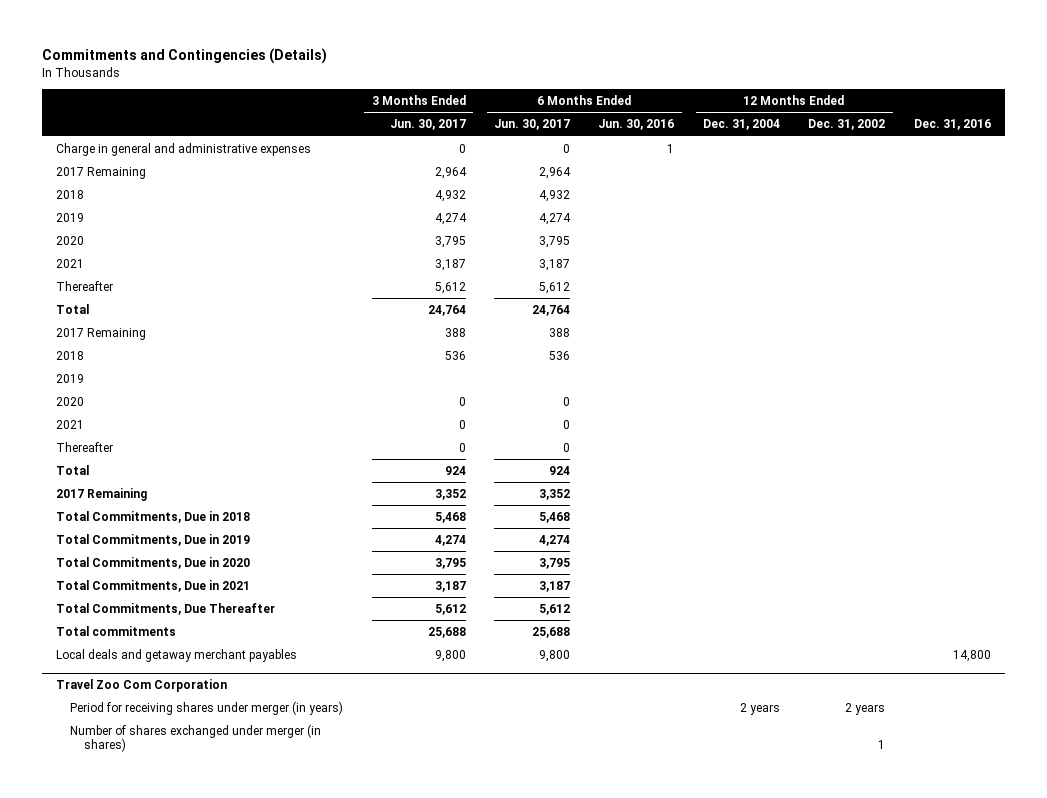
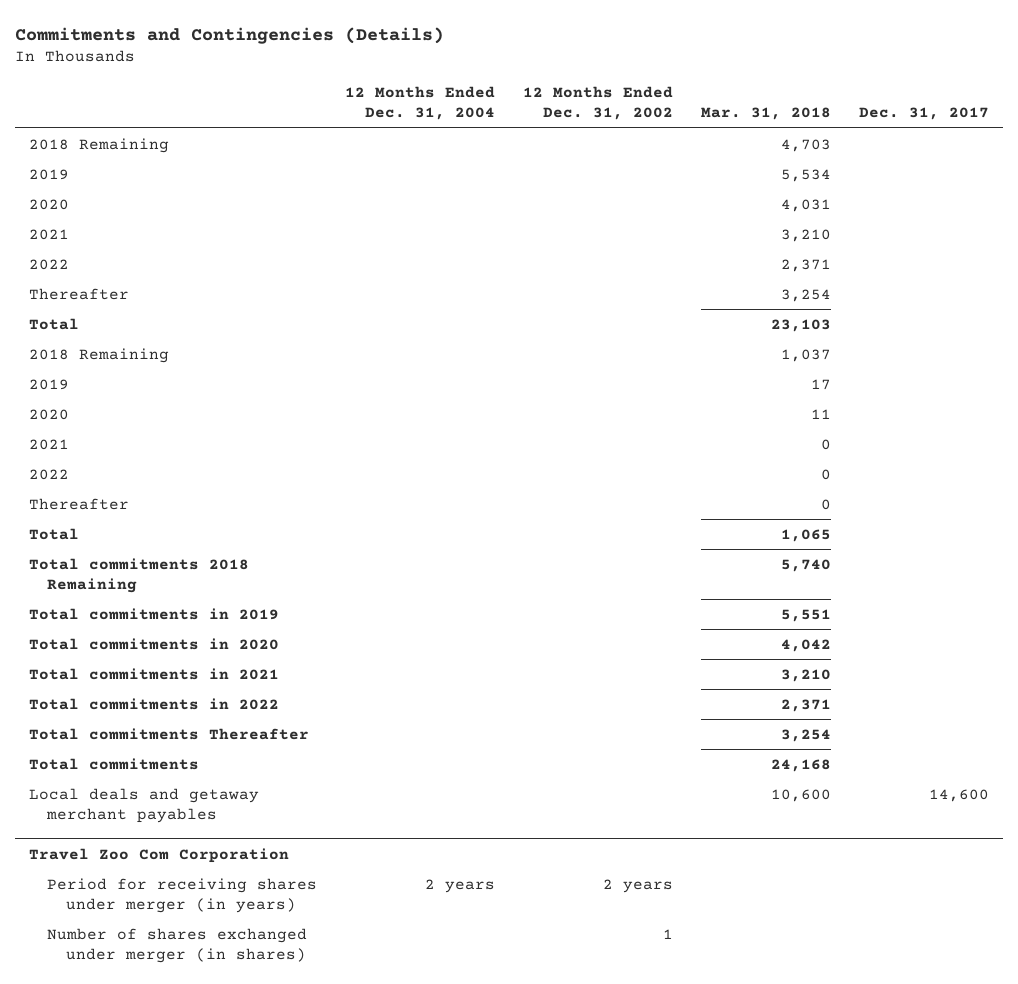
- | 3 Months Ended Jun. 30, 2017 | 6 Months Ended Jun. 30, 2017 | 6 Months Ended Jun. 30, 2016 | 12 Months Ended Dec. 31, 2004 | 12 Months Ended Dec. 31, 2002 | Dec. 31, 2016
+ | 12 Months Ended Dec. 31, 2004 | 12 Months Ended Dec. 31, 2002 | Mar. 31, 2018 | Dec. 31, 2017
- Charge in general and administrative expenses | 0 | 0 | 1 | | |
- 2017 Remaining | 2,964 | 2,964 | | | |
- 2018 | 4,932 | 4,932 | | | |
+ 2018 Remaining | | | 4,703 |
+ 2022 | | | 2,371 |
- 2017 Remaining | 388 | 388 | | | |
- 2018 | 536 | 536 | | | |
+ 2018 Remaining | | | 1,037 |
+ 2022 | | | 0 |
- 2017 Remaining | 3,352 | 3,352 | | | |
- Total Commitments, Due in 2018 | 5,468 | 5,468 | | | |
- Total Commitments, Due in 2019 | 4,274 | 4,274 | | | |
- Total Commitments, Due in 2020 | 3,795 | 3,795 | | | |
- Total Commitments, Due in 2021 | 3,187 | 3,187 | | | |
- Total Commitments, Due Thereafter | 5,612 | 5,612 | | | |
+ Total commitments 2018 Remaining | | | 5,740 |
+ Total commitments in 2019 | | | 5,551 |
+ Total commitments in 2020 | | | 4,042 |
+ Total commitments in 2021 | | | 3,210 |
+ Total commitments in 2022 | | | 2,371 |
+ Total commitments Thereafter | | | 3,254 |

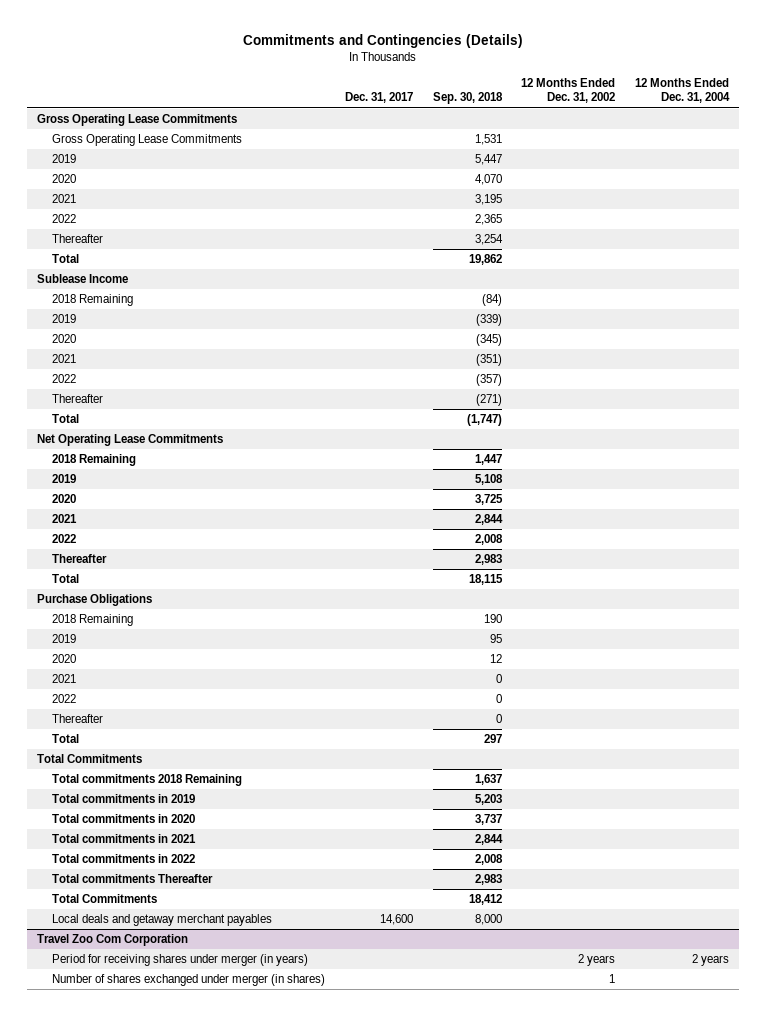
- | 12 Months Ended Dec. 31, 2004 | 12 Months Ended Dec. 31, 2002 | Mar. 31, 2018 | Dec. 31, 2017
+ | Dec. 31, 2017 | Sep. 30, 2018 | 12 Months Ended Dec. 31, 2002 | 12 Months Ended Dec. 31, 2004
+ Gross Operating Lease Commitments
+ Gross Operating Lease Commitments | | 1,531 | |
+ 2019 | | 5,447 | |
+ 2020 | | 4,070 | |
+ 2021 | | 3,195 | |
+ 2022 | | 2,365 | |
+ Thereafter | | 3,254 | |
+ Total | | 19,862 | |
+ Sublease Income
+ Net Operating Lease Commitments
+ Purchase Obligations
+ 2018 Remaining | | 190 | |
+ 2019 | | 95 | |
+ 2020 | | 12 | |
+ 2021 | | 0 | |
+ 2022 | | 0 | |
+ Thereafter | | 0 | |
+ Total | | 297 | |
+ Total Commitments
- Total commitments | | | 24,168 |
+ Total Commitments | | 18,412 | |

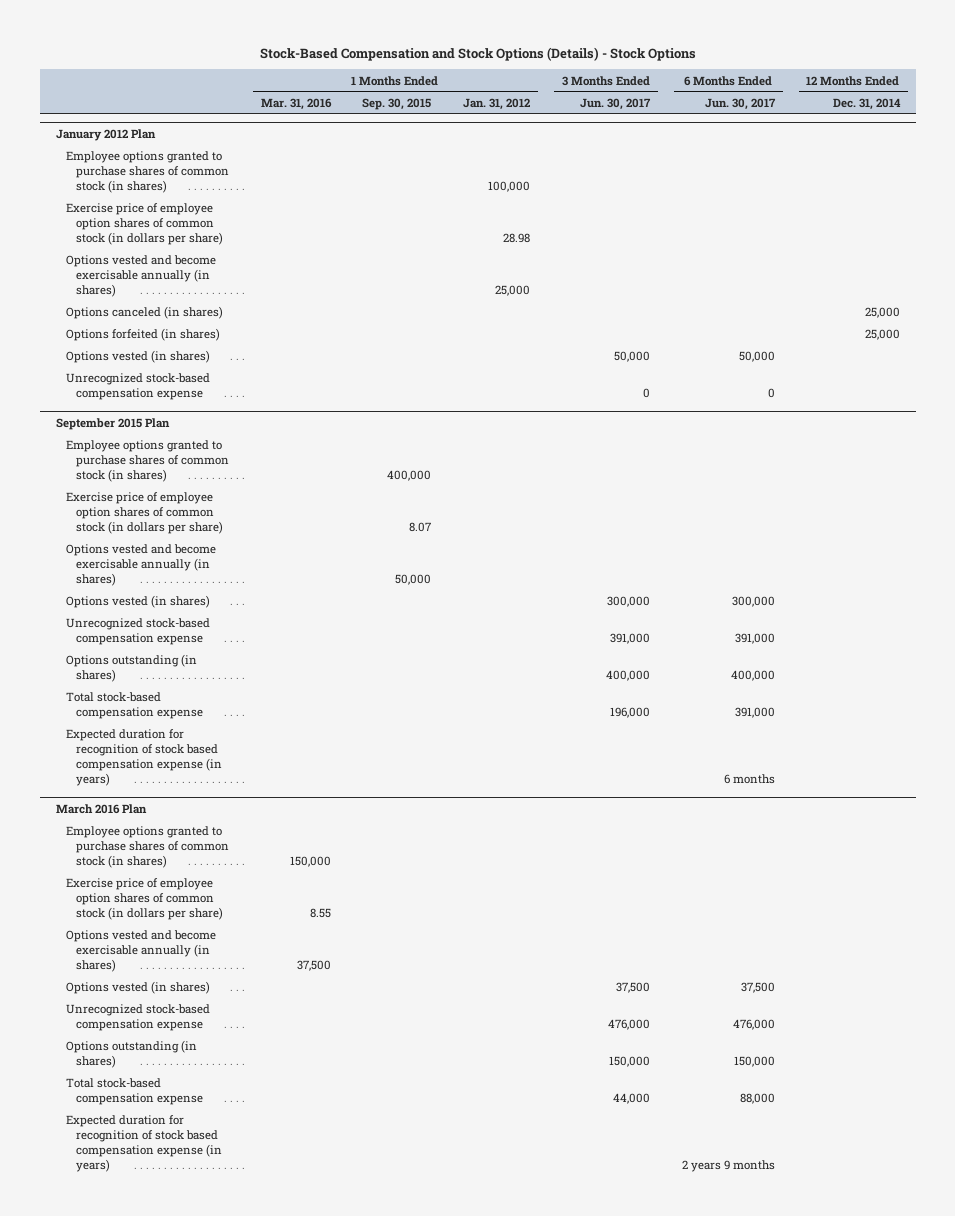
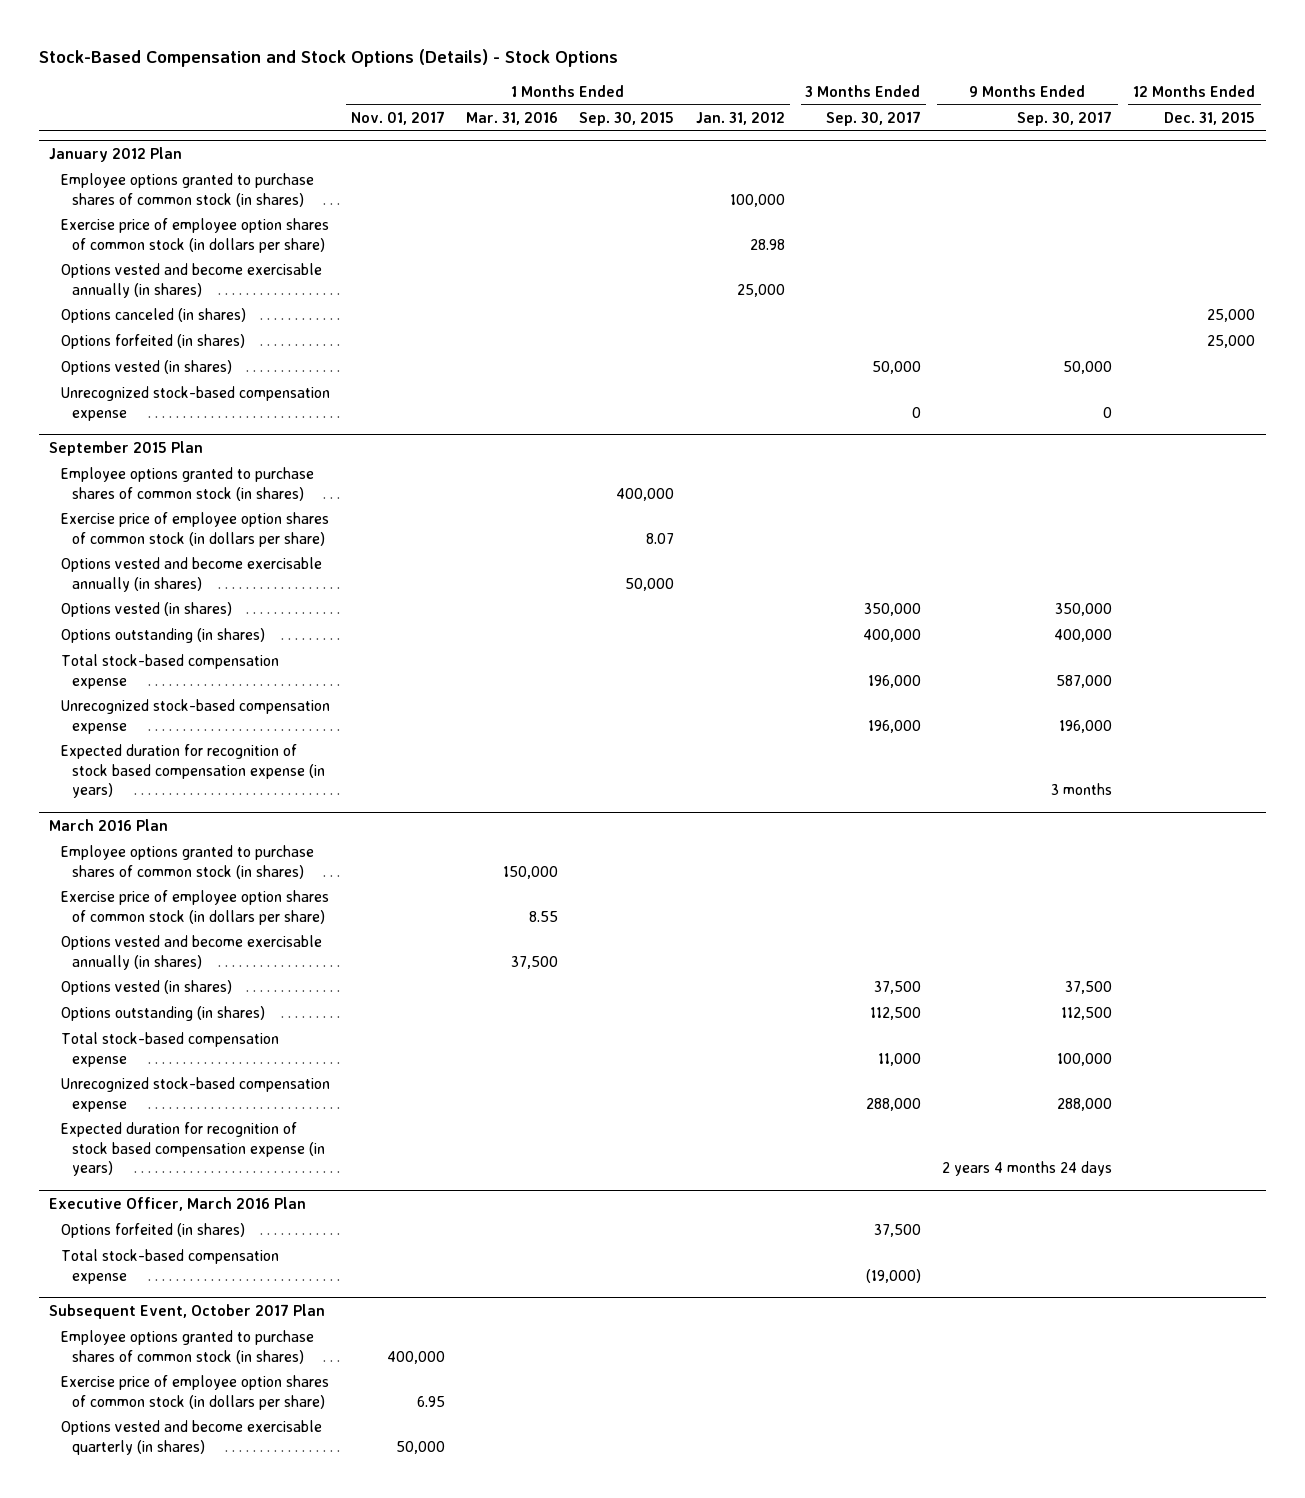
- | 1 Months Ended Mar. 31, 2016 | 1 Months Ended Sep. 30, 2015 | 1 Months Ended Jan. 31, 2012 | 3 Months Ended Jun. 30, 2017 | 6 Months Ended Jun. 30, 2017 | 12 Months Ended Dec. 31, 2014
+ | 1 Months Ended Nov. 01, 2017 | 1 Months Ended Mar. 31, 2016 | 1 Months Ended Sep. 30, 2015 | 1 Months Ended Jan. 31, 2012 | 3 Months Ended Sep. 30, 2017 | 9 Months Ended Sep. 30, 2017 | 12 Months Ended Dec. 31, 2015
@ September 2015 Plan
moved down: Unrecognized stock-based compensation expense | | | | | 196,000 | 196,000 |
@ March 2016 Plan
moved down: Unrecognized stock-based compensation expense | | | | | 288,000 | 288,000 |
+ Executive Officer, March 2016 Plan
+ Options forfeited (in shares) | | | | | 37,500 | |
+ Total stock-based compensation expense | | | | | (19,000) | |
+ Subsequent Event, October 2017 Plan
+ Employee options granted to purchase shares of common stock (in shares) | 400,000 | | | | | |
+ Exercise price of employee option shares of common stock (in dollars per share) | 6.95 | | | | | |
+ Options vested and become exercisable quarterly (in shares) | 50,000 | | | | | |

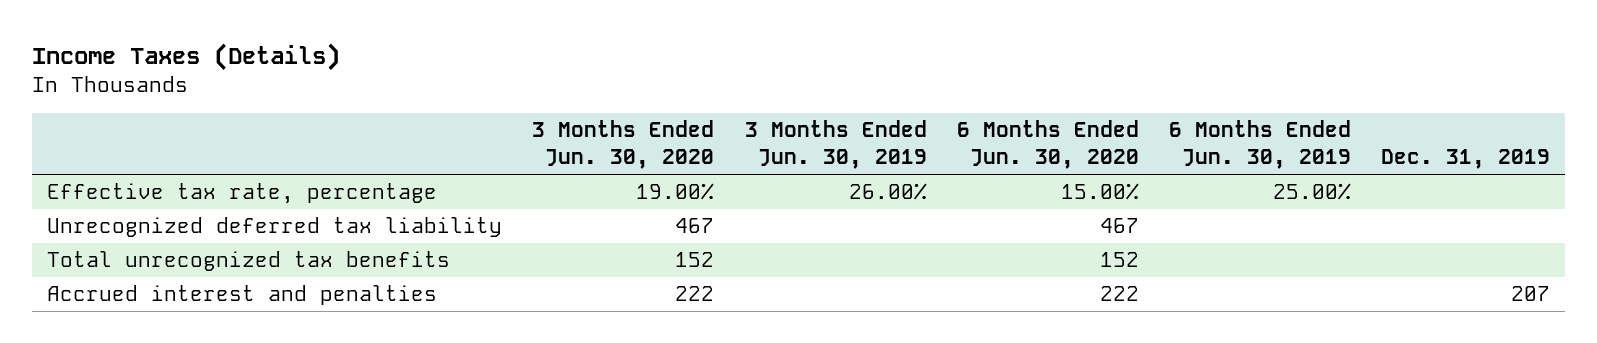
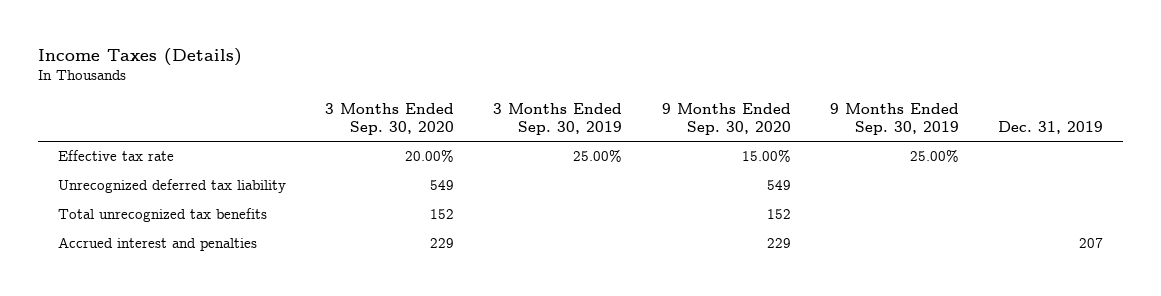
- | 3 Months Ended Jun. 30, 2020 | 3 Months Ended Jun. 30, 2019 | 6 Months Ended Jun. 30, 2020 | 6 Months Ended Jun. 30, 2019 | Dec. 31, 2019
+ | 3 Months Ended Sep. 30, 2020 | 3 Months Ended Sep. 30, 2019 | 9 Months Ended Sep. 30, 2020 | 9 Months Ended Sep. 30, 2019 | Dec. 31, 2019
- Effective tax rate, percentage | 19.00% | 26.00% | 15.00% | 25.00% |
+ Effective tax rate | 20.00% | 25.00% | 15.00% | 25.00% |

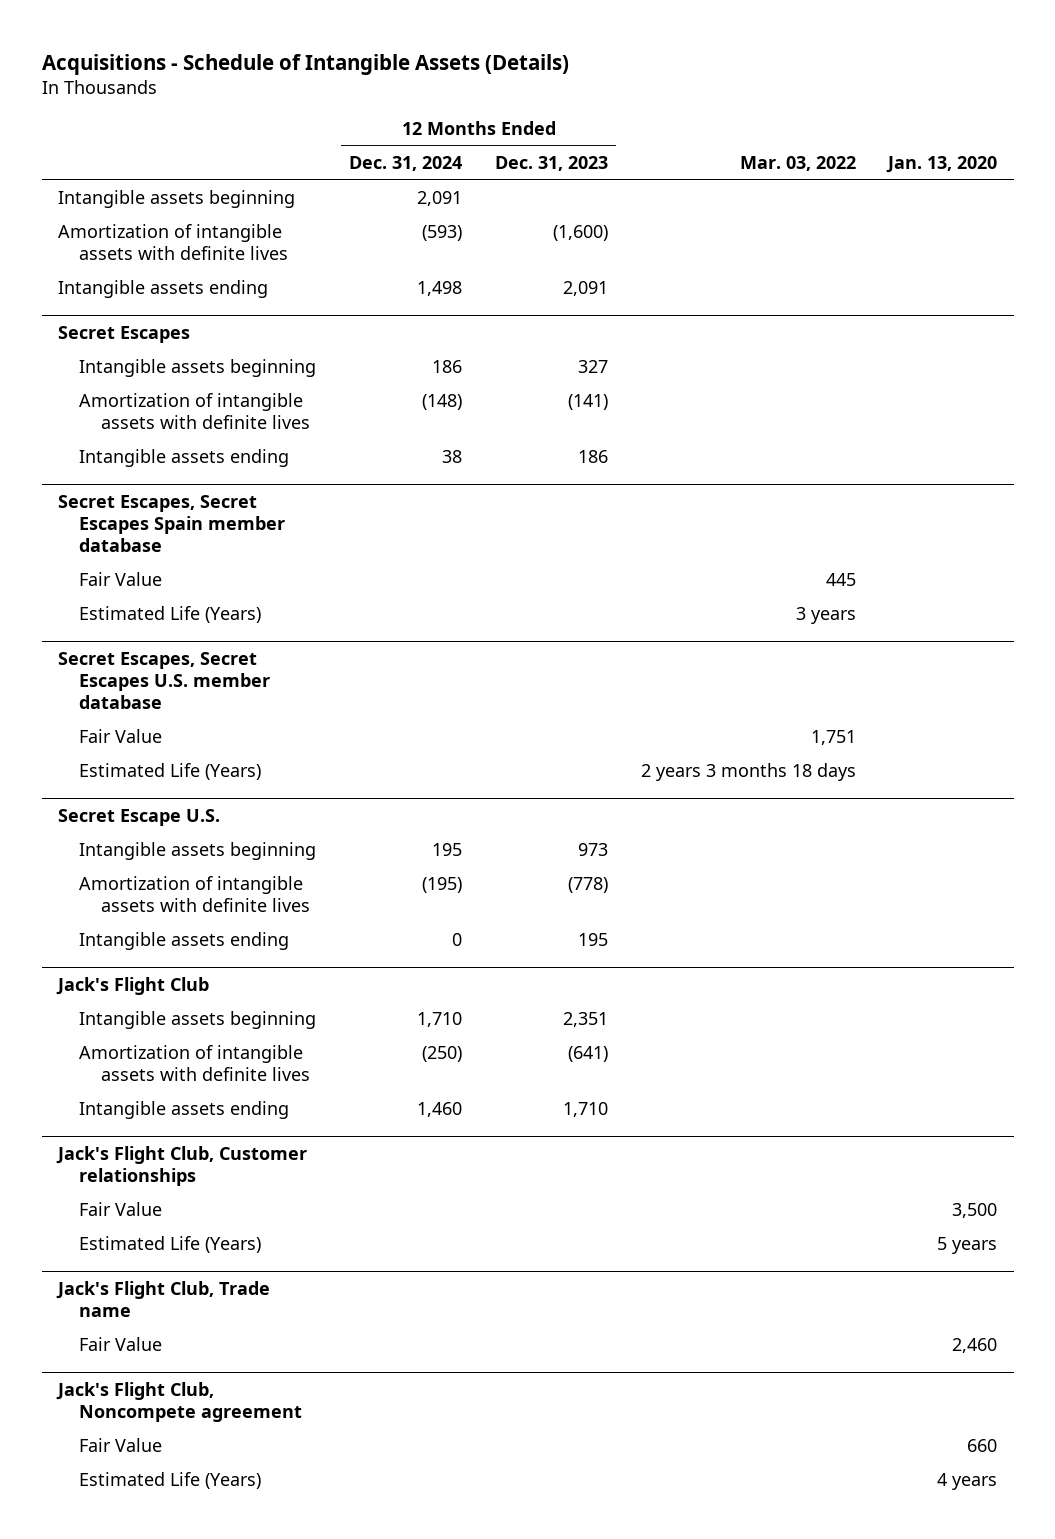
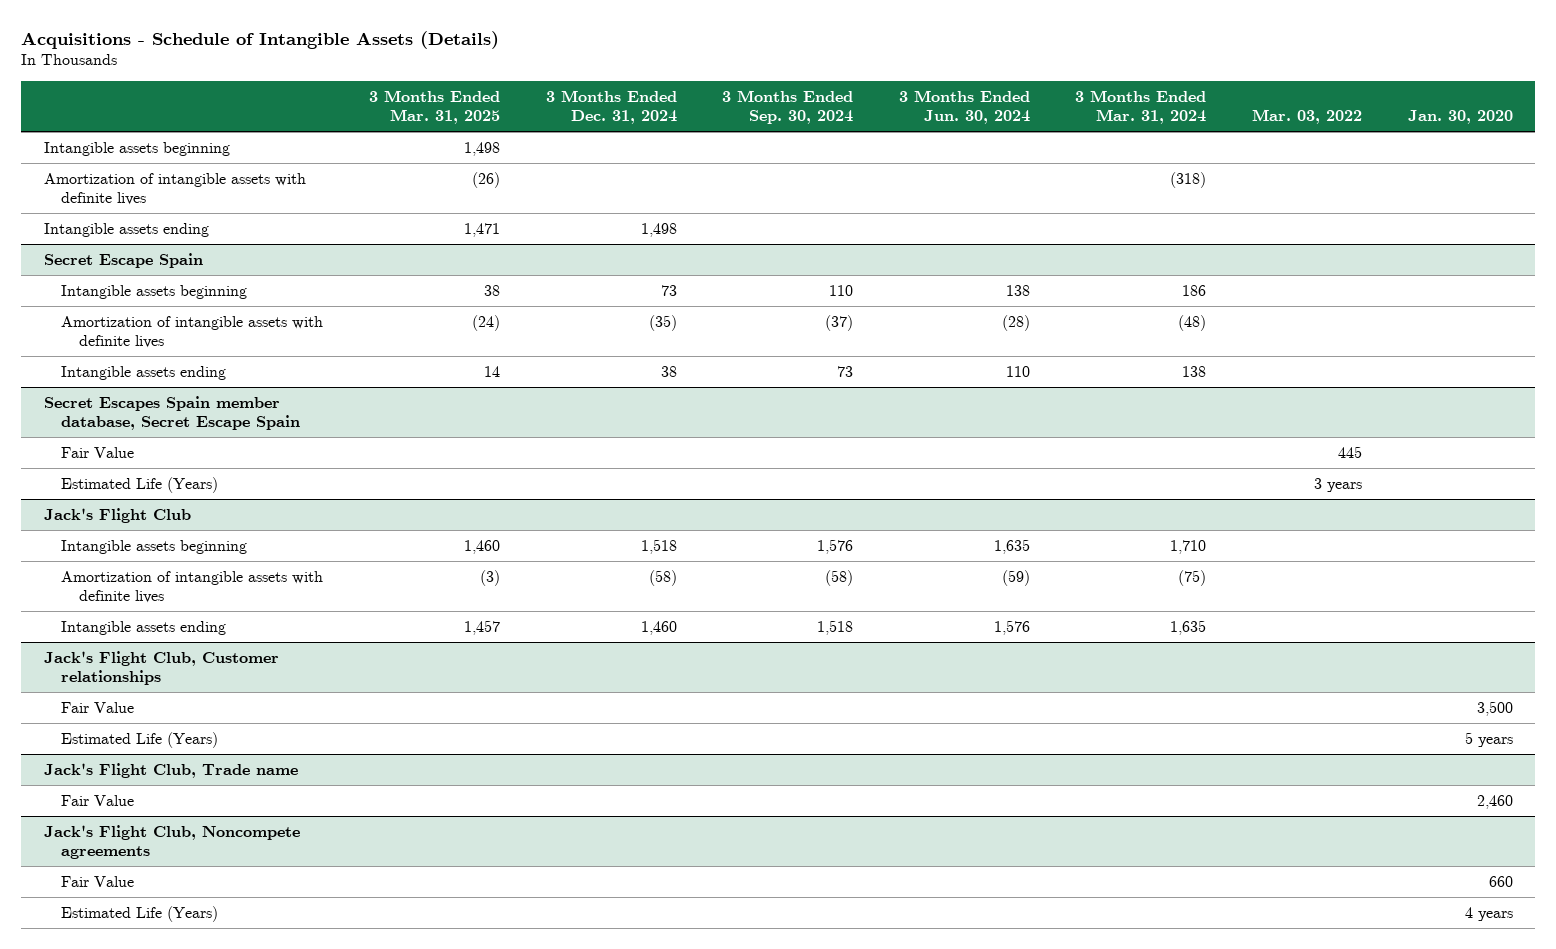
- | 12 Months Ended Dec. 31, 2024 | 12 Months Ended Dec. 31, 2023 | Mar. 03, 2022 | Jan. 13, 2020
+ | 3 Months Ended Mar. 31, 2025 | 3 Months Ended Dec. 31, 2024 | 3 Months Ended Sep. 30, 2024 | 3 Months Ended Jun. 30, 2024 | 3 Months Ended Mar. 31, 2024 | Mar. 03, 2022 | Jan. 30, 2020
- Secret Escapes
+ Secret Escape Spain
- Secret Escapes, Secret Escapes Spain member database
+ Secret Escapes Spain member database, Secret Escape Spain
- Secret Escapes, Secret Escapes U.S. member database
- Fair Value | | | 1,751 |
- Estimated Life (Years) | | | 2 years 3 months 18 days |
- Secret Escape U.S.
- Intangible assets beginning | 195 | 973 | |
- Amortization of intangible assets with definite lives | (195) | (778) | |
- Intangible assets ending | 0 | 195 | |
- Jack's Flight Club, Noncompete agreement
+ Jack's Flight Club, Noncompete agreements

